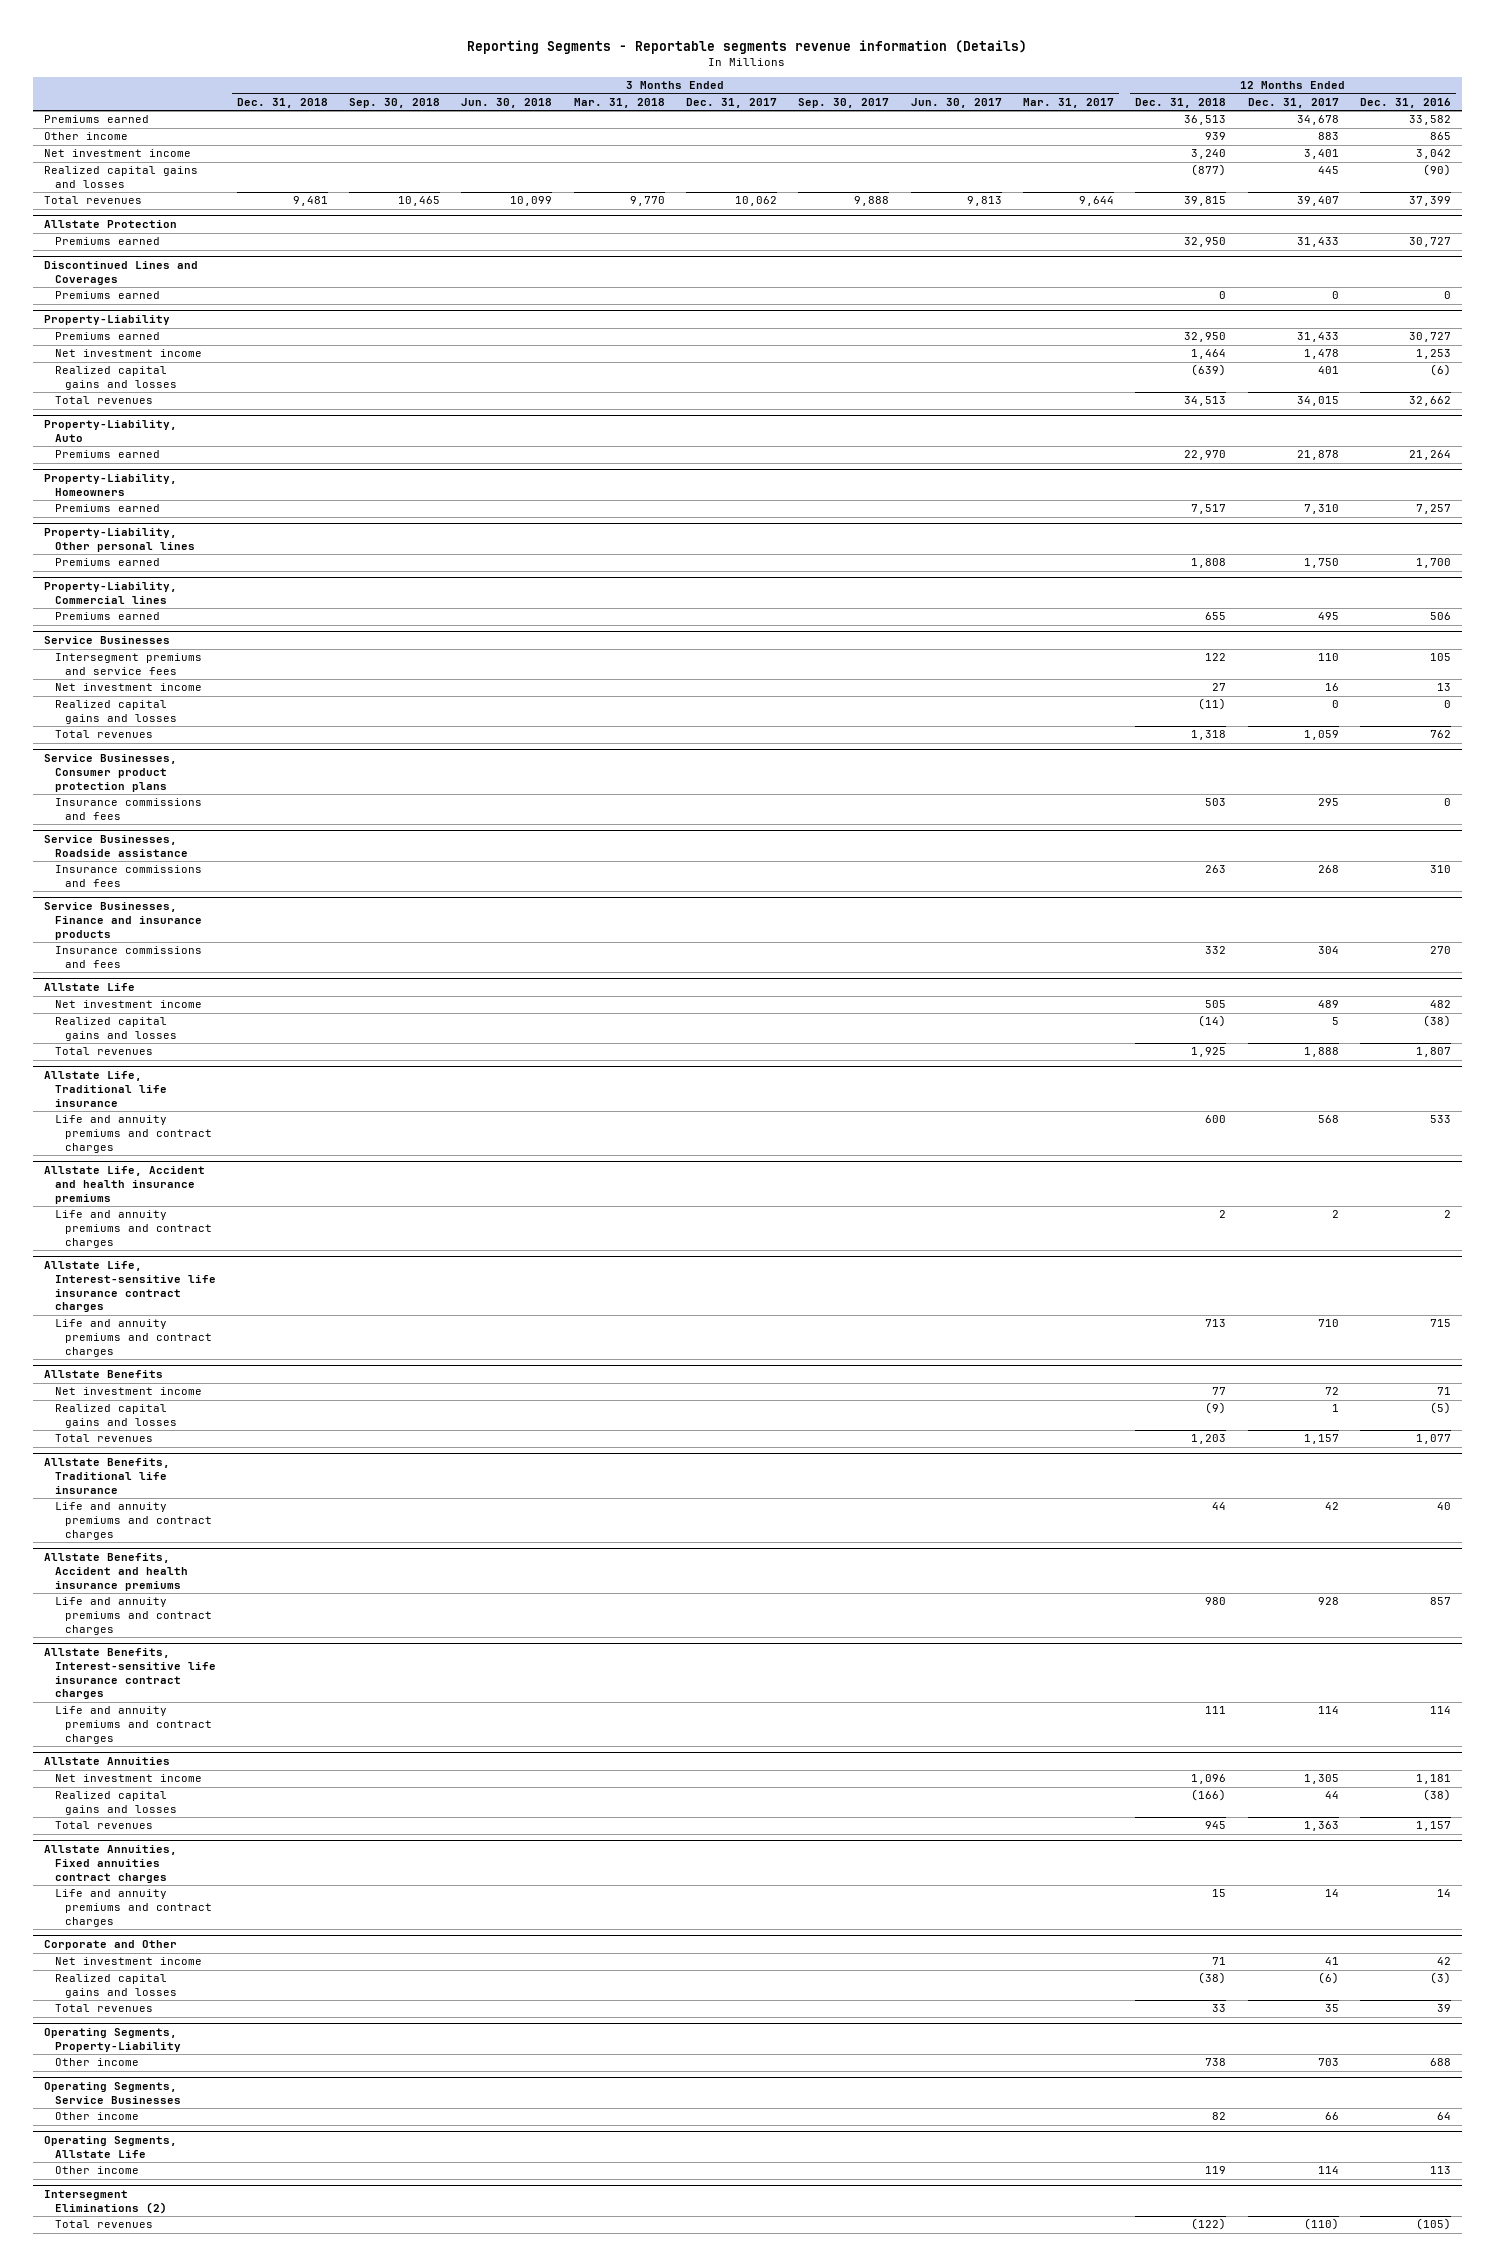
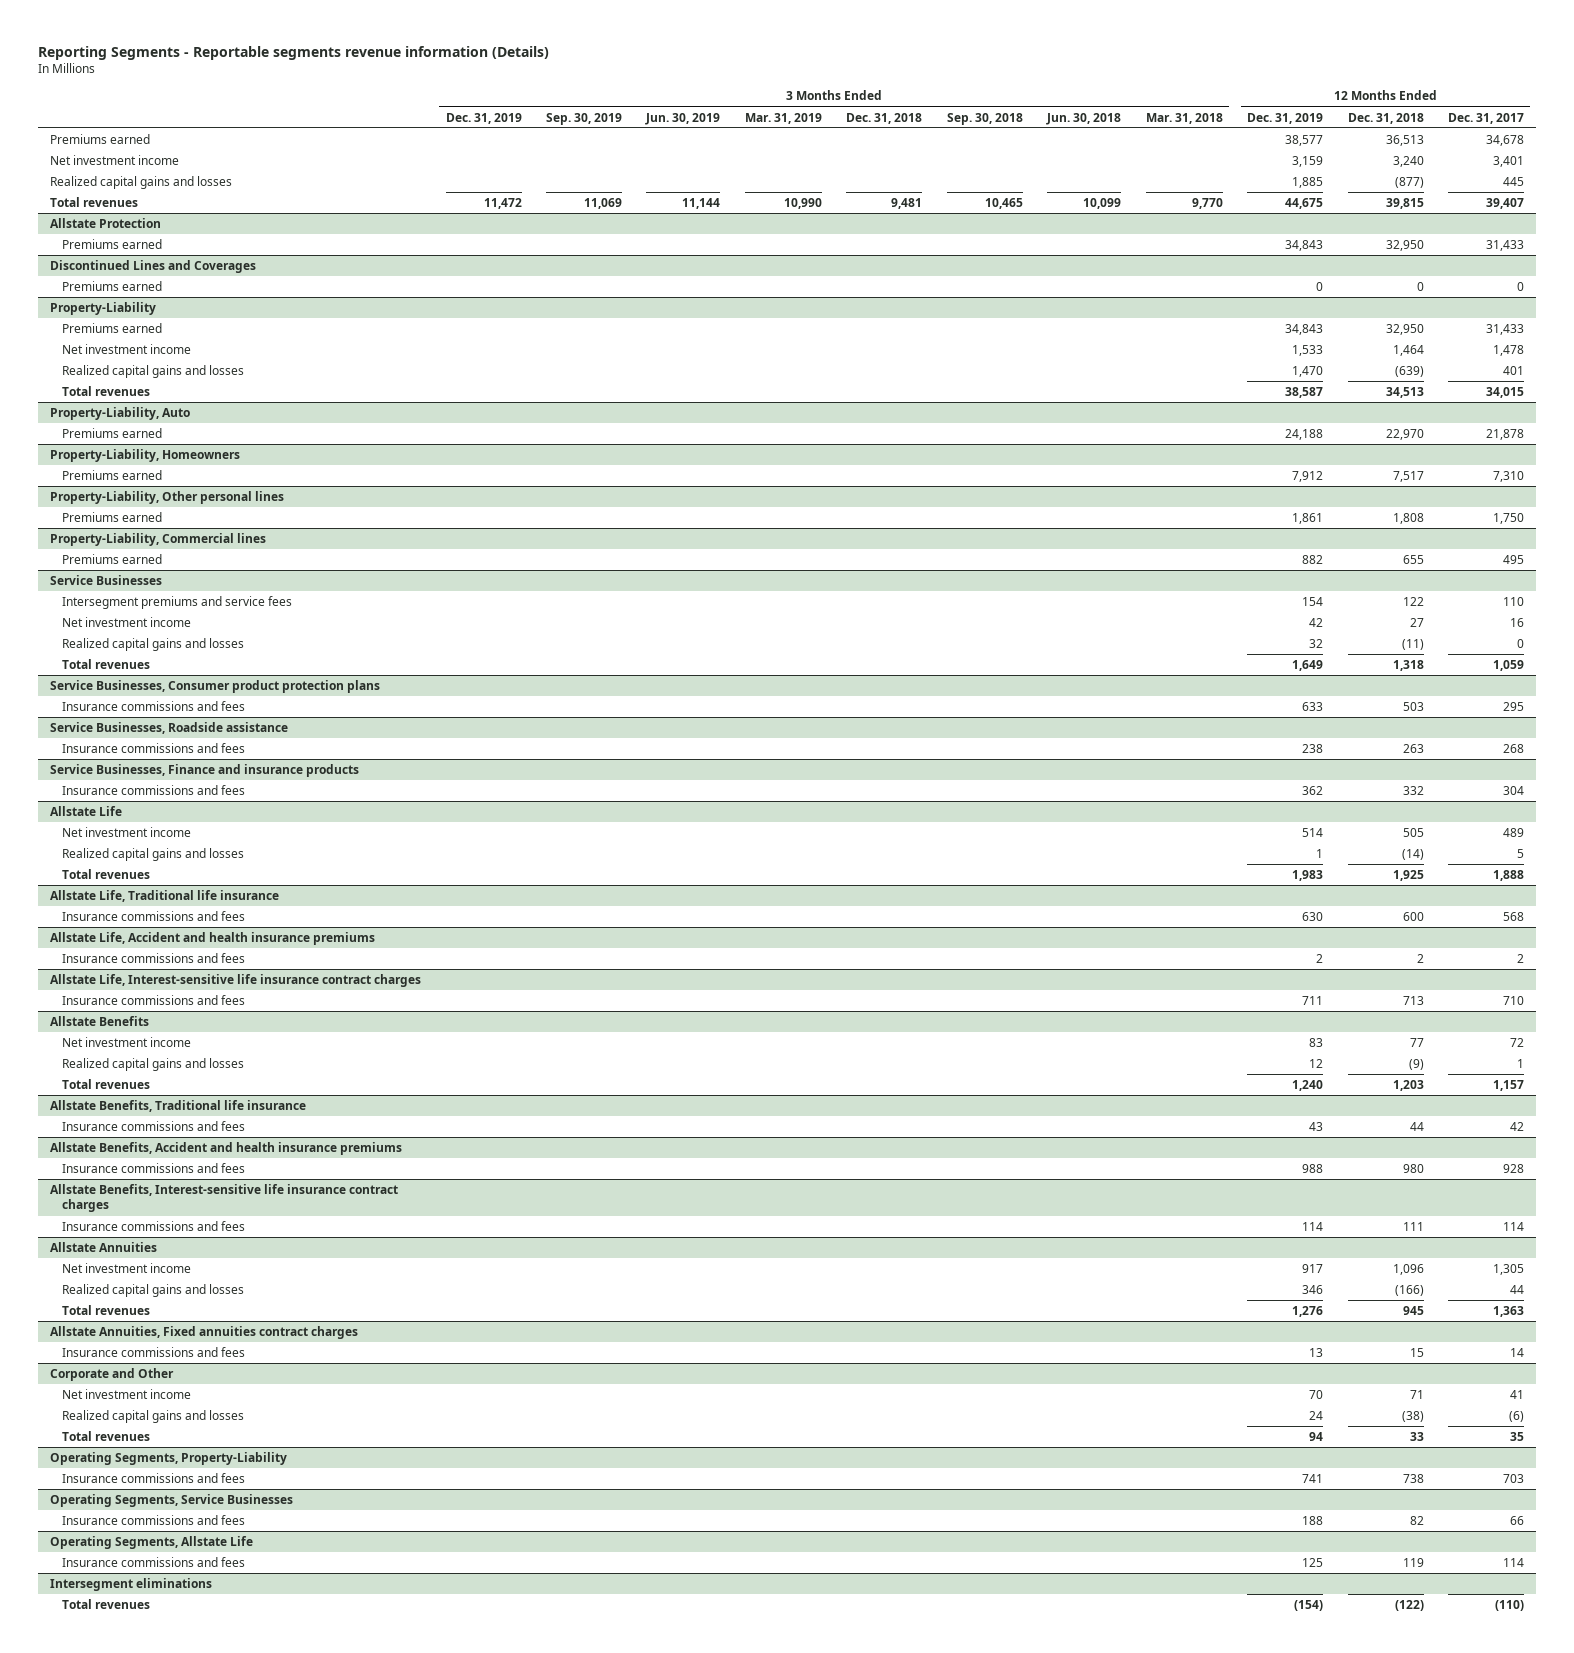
- | 3 Months Ended Dec. 31, 2018 | 3 Months Ended Sep. 30, 2018 | 3 Months Ended Jun. 30, 2018 | 3 Months Ended Mar. 31, 2018 | 3 Months Ended Dec. 31, 2017 | 3 Months Ended Sep. 30, 2017 | 3 Months Ended Jun. 30, 2017 | 3 Months Ended Mar. 31, 2017 | 12 Months Ended Dec. 31, 2018 | 12 Months Ended Dec. 31, 2017 | 12 Months Ended Dec. 31, 2016
+ | 3 Months Ended Dec. 31, 2019 | 3 Months Ended Sep. 30, 2019 | 3 Months Ended Jun. 30, 2019 | 3 Months Ended Mar. 31, 2019 | 3 Months Ended Dec. 31, 2018 | 3 Months Ended Sep. 30, 2018 | 3 Months Ended Jun. 30, 2018 | 3 Months Ended Mar. 31, 2018 | 12 Months Ended Dec. 31, 2019 | 12 Months Ended Dec. 31, 2018 | 12 Months Ended Dec. 31, 2017
- Other income | | | | | | | | | 939 | 883 | 865
@ Allstate Life, Traditional life insurance
- Life and annuity premiums and contract charges | | | | | | | | | 600 | 568 | 533
+ Insurance commissions and fees | | | | | | | | | 630 | 600 | 568
@ Allstate Life, Accident and health insurance premiums
- Life and annuity premiums and contract charges | | | | | | | | | 2 | 2 | 2
+ Insurance commissions and fees | | | | | | | | | 2 | 2 | 2
@ Allstate Life, Interest-sensitive life insurance contract charges
- Life and annuity premiums and contract charges | | | | | | | | | 713 | 710 | 715
+ Insurance commissions and fees | | | | | | | | | 711 | 713 | 710
@ Allstate Benefits, Traditional life insurance
- Life and annuity premiums and contract charges | | | | | | | | | 44 | 42 | 40
+ Insurance commissions and fees | | | | | | | | | 43 | 44 | 42
@ Allstate Benefits, Accident and health insurance premiums
- Life and annuity premiums and contract charges | | | | | | | | | 980 | 928 | 857
+ Insurance commissions and fees | | | | | | | | | 988 | 980 | 928
@ Allstate Benefits, Interest-sensitive life insurance contract charges
- Life and annuity premiums and contract charges | | | | | | | | | 111 | 114 | 114
+ Insurance commissions and fees | | | | | | | | | 114 | 111 | 114
@ Allstate Annuities, Fixed annuities contract charges
- Life and annuity premiums and contract charges | | | | | | | | | 15 | 14 | 14
+ Insurance commissions and fees | | | | | | | | | 13 | 15 | 14
@ Operating Segments, Property-Liability
- Other income | | | | | | | | | 738 | 703 | 688
+ Insurance commissions and fees | | | | | | | | | 741 | 738 | 703
@ Operating Segments, Service Businesses
- Other income | | | | | | | | | 82 | 66 | 64
+ Insurance commissions and fees | | | | | | | | | 188 | 82 | 66
@ Operating Segments, Allstate Life
- Other income | | | | | | | | | 119 | 114 | 113
- Intersegment Eliminations (2)
@ Operating Segments, Allstate Life
+ Insurance commissions and fees | | | | | | | | | 125 | 119 | 114
+ Intersegment eliminations

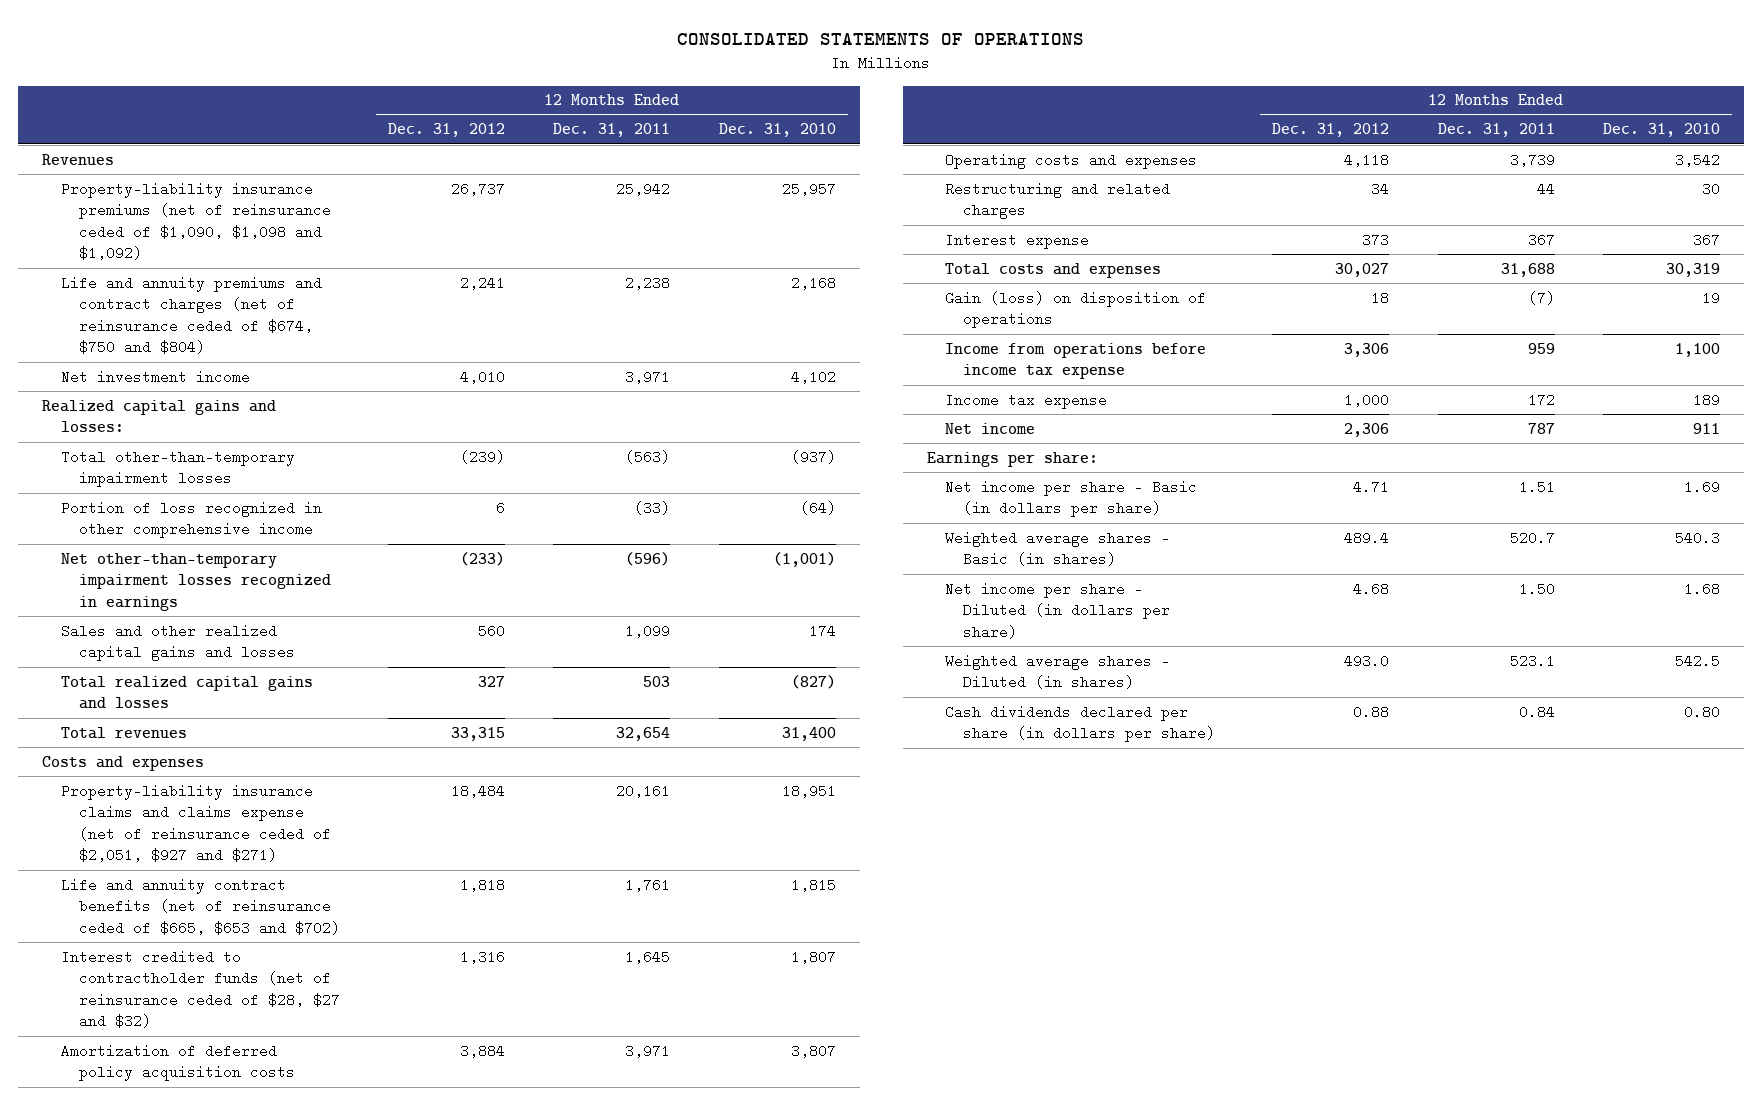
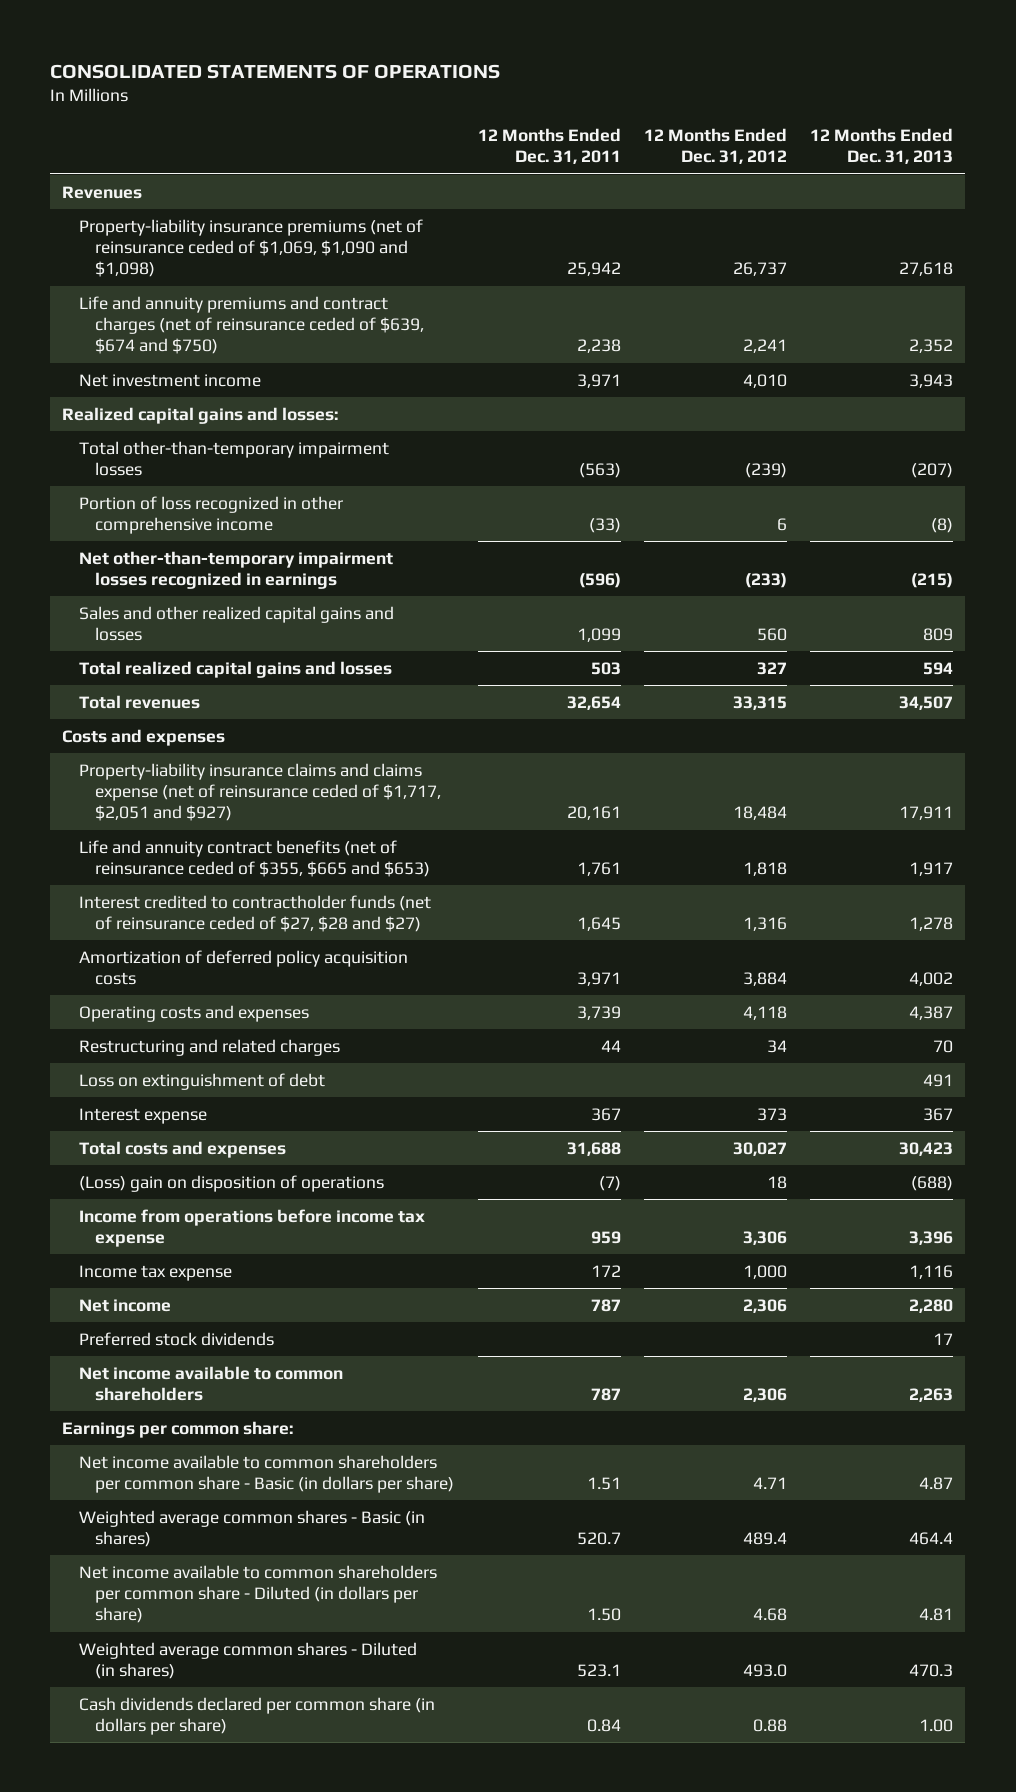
- | 12 Months Ended Dec. 31, 2012 | 12 Months Ended Dec. 31, 2011 | 12 Months Ended Dec. 31, 2010
+ | 12 Months Ended Dec. 31, 2011 | 12 Months Ended Dec. 31, 2012 | 12 Months Ended Dec. 31, 2013
- Property-liability insurance premiums (net of reinsurance ceded of $1,090, $1,098 and $1,092) | 26,737 | 25,942 | 25,957
- Life and annuity premiums and contract charges (net of reinsurance ceded of $674, $750 and $804) | 2,241 | 2,238 | 2,168
+ Property-liability insurance premiums (net of reinsurance ceded of $1,069, $1,090 and $1,098) | 25,942 | 26,737 | 27,618
+ Life and annuity premiums and contract charges (net of reinsurance ceded of $639, $674 and $750) | 2,238 | 2,241 | 2,352
- Property-liability insurance claims and claims expense (net of reinsurance ceded of $2,051, $927 and $271) | 18,484 | 20,161 | 18,951
- Life and annuity contract benefits (net of reinsurance ceded of $665, $653 and $702) | 1,818 | 1,761 | 1,815
- Interest credited to contractholder funds (net of reinsurance ceded of $28, $27 and $32) | 1,316 | 1,645 | 1,807
+ Property-liability insurance claims and claims expense (net of reinsurance ceded of $1,717, $2,051 and $927) | 20,161 | 18,484 | 17,911
+ Life and annuity contract benefits (net of reinsurance ceded of $355, $665 and $653) | 1,761 | 1,818 | 1,917
+ Interest credited to contractholder funds (net of reinsurance ceded of $27, $28 and $27) | 1,645 | 1,316 | 1,278
+ Loss on extinguishment of debt | | | 491
- Gain (loss) on disposition of operations | 18 | (7) | 19
+ (Loss) gain on disposition of operations | (7) | 18 | (688)
- Earnings per share:
- Net income per share - Basic (in dollars per share) | 4.71 | 1.51 | 1.69
- Weighted average shares - Basic (in shares) | 489.4 | 520.7 | 540.3
- Net income per share - Diluted (in dollars per share) | 4.68 | 1.50 | 1.68
- Weighted average shares - Diluted (in shares) | 493.0 | 523.1 | 542.5
- Cash dividends declared per share (in dollars per share) | 0.88 | 0.84 | 0.80
+ Preferred stock dividends | | | 17
+ Net income available to common shareholders | 787 | 2,306 | 2,263
+ Earnings per common share:
+ Net income available to common shareholders per common share - Basic (in dollars per share) | 1.51 | 4.71 | 4.87
+ Weighted average common shares - Basic (in shares) | 520.7 | 489.4 | 464.4
+ Net income available to common shareholders per common share - Diluted (in dollars per share) | 1.50 | 4.68 | 4.81
+ Weighted average common shares - Diluted (in shares) | 523.1 | 493.0 | 470.3
+ Cash dividends declared per common share (in dollars per share) | 0.84 | 0.88 | 1.00

